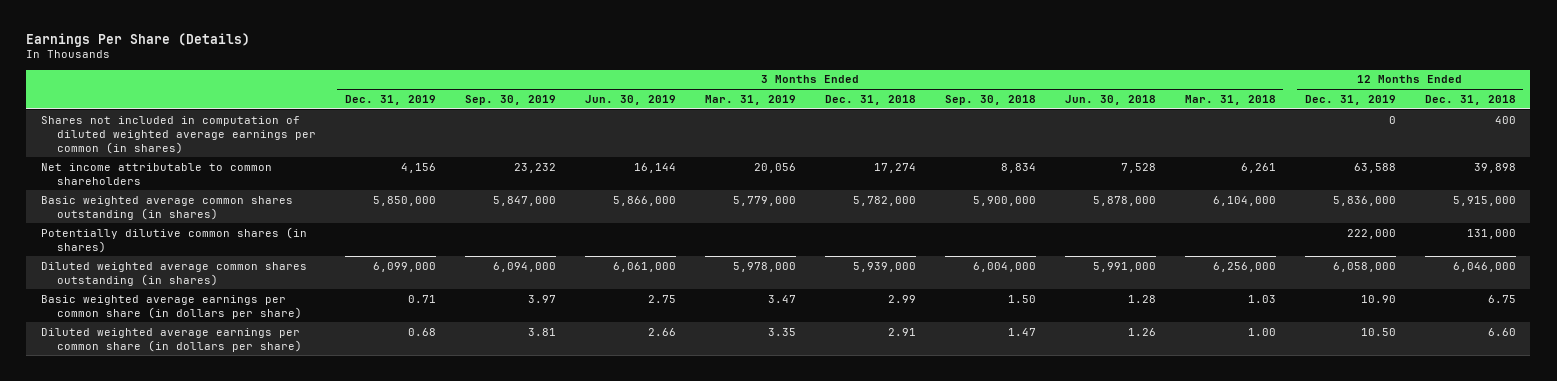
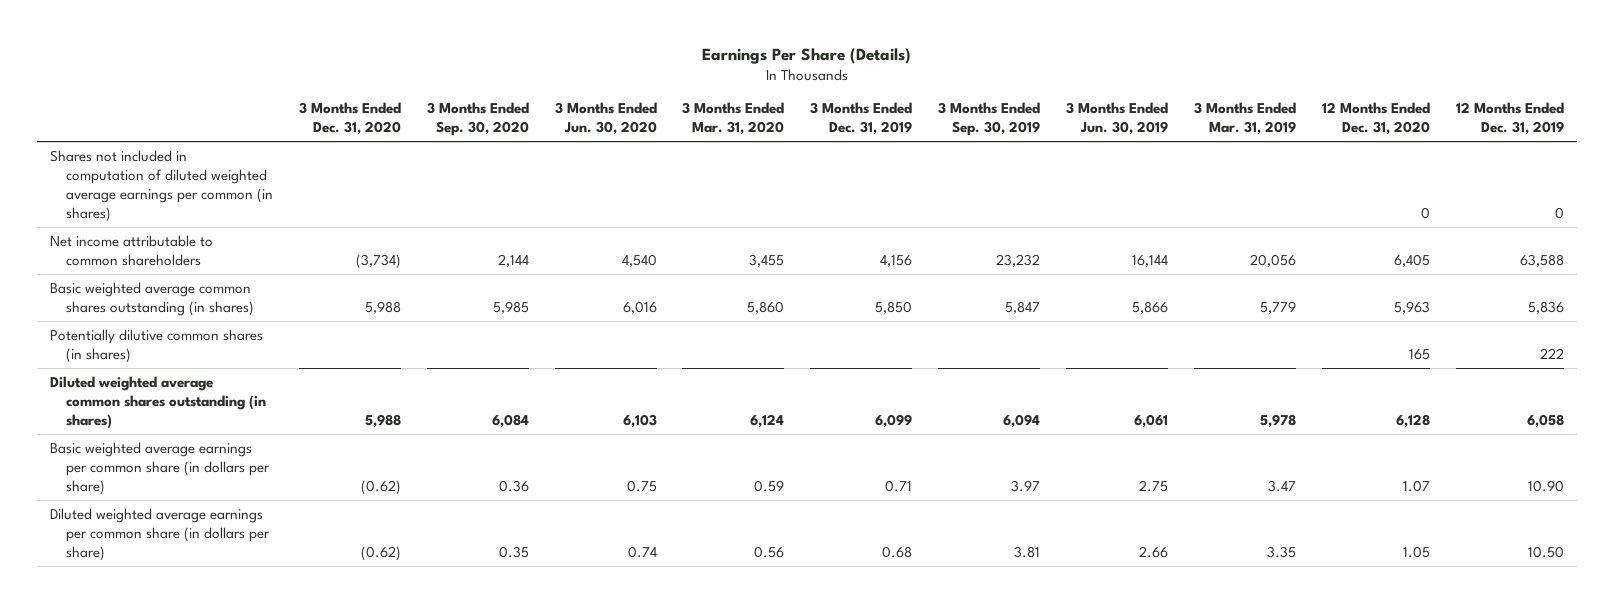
- | 3 Months Ended Dec. 31, 2019 | 3 Months Ended Sep. 30, 2019 | 3 Months Ended Jun. 30, 2019 | 3 Months Ended Mar. 31, 2019 | 3 Months Ended Dec. 31, 2018 | 3 Months Ended Sep. 30, 2018 | 3 Months Ended Jun. 30, 2018 | 3 Months Ended Mar. 31, 2018 | 12 Months Ended Dec. 31, 2019 | 12 Months Ended Dec. 31, 2018
+ | 3 Months Ended Dec. 31, 2020 | 3 Months Ended Sep. 30, 2020 | 3 Months Ended Jun. 30, 2020 | 3 Months Ended Mar. 31, 2020 | 3 Months Ended Dec. 31, 2019 | 3 Months Ended Sep. 30, 2019 | 3 Months Ended Jun. 30, 2019 | 3 Months Ended Mar. 31, 2019 | 12 Months Ended Dec. 31, 2020 | 12 Months Ended Dec. 31, 2019
- Basic weighted average common shares outstanding (in shares) | 5,850,000 | 5,847,000 | 5,866,000 | 5,779,000 | 5,782,000 | 5,900,000 | 5,878,000 | 6,104,000 | 5,836,000 | 5,915,000
- Potentially dilutive common shares (in shares) | | | | | | | | | 222,000 | 131,000
- Diluted weighted average common shares outstanding (in shares) | 6,099,000 | 6,094,000 | 6,061,000 | 5,978,000 | 5,939,000 | 6,004,000 | 5,991,000 | 6,256,000 | 6,058,000 | 6,046,000
+ Basic weighted average common shares outstanding (in shares) | 5,988 | 5,985 | 6,016 | 5,860 | 5,850 | 5,847 | 5,866 | 5,779 | 5,963 | 5,836
+ Potentially dilutive common shares (in shares) | | | | | | | | | 165 | 222
+ Diluted weighted average common shares outstanding (in shares) | 5,988 | 6,084 | 6,103 | 6,124 | 6,099 | 6,094 | 6,061 | 5,978 | 6,128 | 6,058

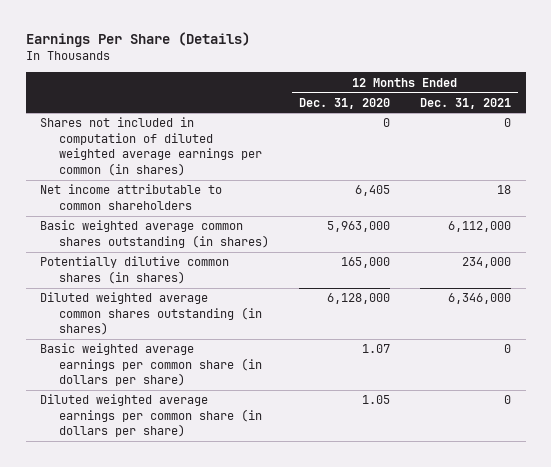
- | 3 Months Ended Dec. 31, 2020 | 3 Months Ended Sep. 30, 2020 | 3 Months Ended Jun. 30, 2020 | 3 Months Ended Mar. 31, 2020 | 3 Months Ended Dec. 31, 2019 | 3 Months Ended Sep. 30, 2019 | 3 Months Ended Jun. 30, 2019 | 3 Months Ended Mar. 31, 2019 | 12 Months Ended Dec. 31, 2020 | 12 Months Ended Dec. 31, 2019
+ | 12 Months Ended Dec. 31, 2020 | 12 Months Ended Dec. 31, 2021
- Basic weighted average common shares outstanding (in shares) | 5,988 | 5,985 | 6,016 | 5,860 | 5,850 | 5,847 | 5,866 | 5,779 | 5,963 | 5,836
- Potentially dilutive common shares (in shares) | | | | | | | | | 165 | 222
- Diluted weighted average common shares outstanding (in shares) | 5,988 | 6,084 | 6,103 | 6,124 | 6,099 | 6,094 | 6,061 | 5,978 | 6,128 | 6,058
+ Basic weighted average common shares outstanding (in shares) | 5,963,000 | 6,112,000
+ Potentially dilutive common shares (in shares) | 165,000 | 234,000
+ Diluted weighted average common shares outstanding (in shares) | 6,128,000 | 6,346,000

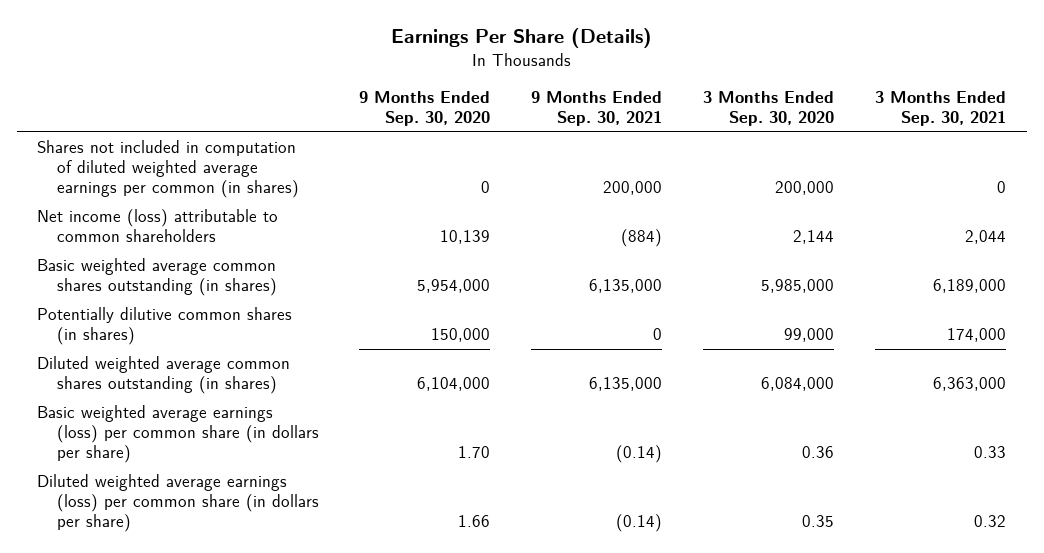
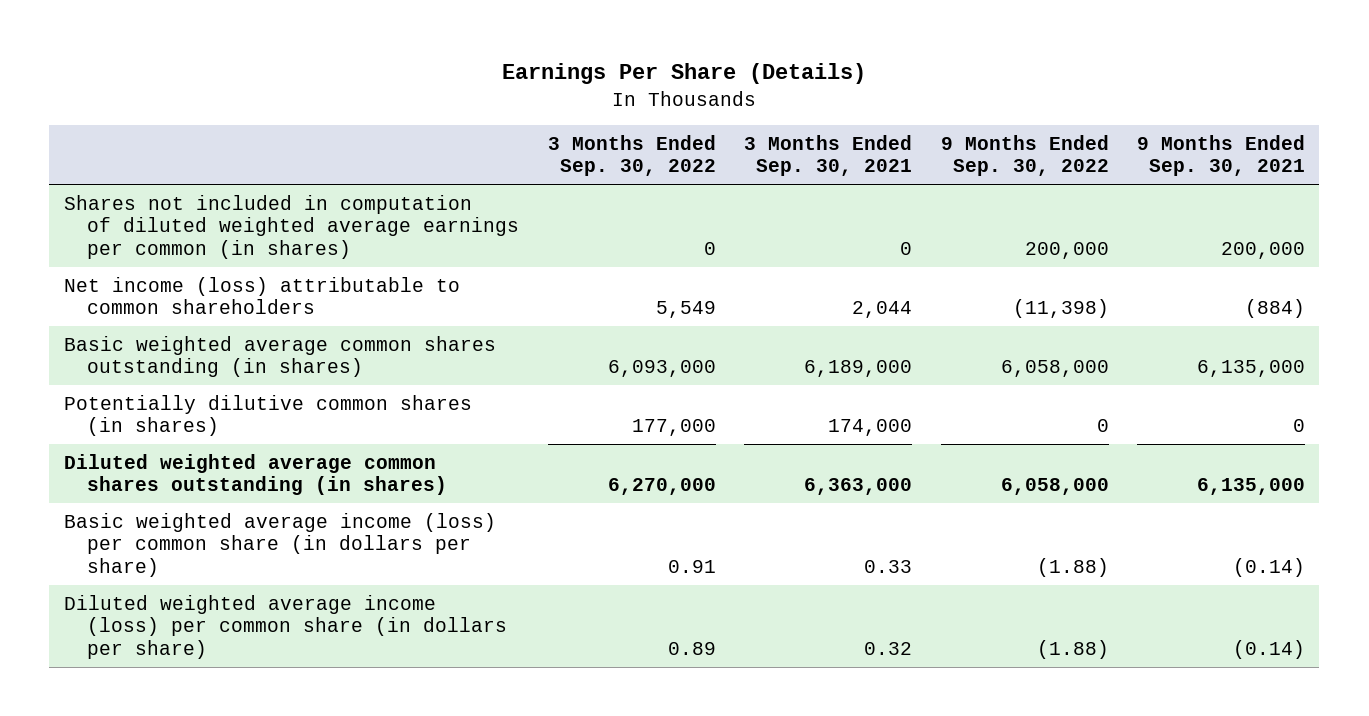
- | 9 Months Ended Sep. 30, 2020 | 9 Months Ended Sep. 30, 2021 | 3 Months Ended Sep. 30, 2020 | 3 Months Ended Sep. 30, 2021
+ | 3 Months Ended Sep. 30, 2022 | 3 Months Ended Sep. 30, 2021 | 9 Months Ended Sep. 30, 2022 | 9 Months Ended Sep. 30, 2021
- Basic weighted average earnings (loss) per common share (in dollars per share) | 1.70 | (0.14) | 0.36 | 0.33
- Diluted weighted average earnings (loss) per common share (in dollars per share) | 1.66 | (0.14) | 0.35 | 0.32
+ Basic weighted average income (loss) per common share (in dollars per share) | 0.91 | 0.33 | (1.88) | (0.14)
+ Diluted weighted average income (loss) per common share (in dollars per share) | 0.89 | 0.32 | (1.88) | (0.14)

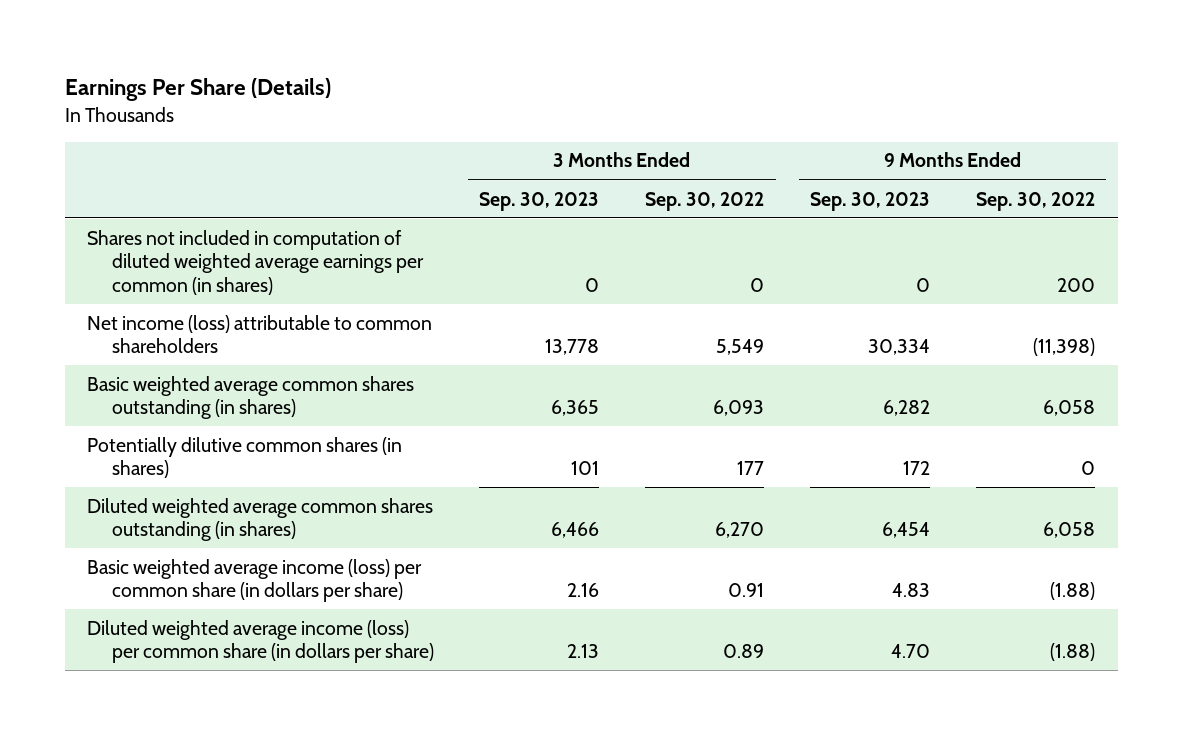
- | 3 Months Ended Sep. 30, 2022 | 3 Months Ended Sep. 30, 2021 | 9 Months Ended Sep. 30, 2022 | 9 Months Ended Sep. 30, 2021
+ | 3 Months Ended Sep. 30, 2023 | 3 Months Ended Sep. 30, 2022 | 9 Months Ended Sep. 30, 2023 | 9 Months Ended Sep. 30, 2022
- Shares not included in computation of diluted weighted average earnings per common (in shares) | 0 | 0 | 200,000 | 200,000
+ Shares not included in computation of diluted weighted average earnings per common (in shares) | 0 | 0 | 0 | 200
- Basic weighted average common shares outstanding (in shares) | 6,093,000 | 6,189,000 | 6,058,000 | 6,135,000
- Potentially dilutive common shares (in shares) | 177,000 | 174,000 | 0 | 0
- Diluted weighted average common shares outstanding (in shares) | 6,270,000 | 6,363,000 | 6,058,000 | 6,135,000
+ Basic weighted average common shares outstanding (in shares) | 6,365 | 6,093 | 6,282 | 6,058
+ Potentially dilutive common shares (in shares) | 101 | 177 | 172 | 0
+ Diluted weighted average common shares outstanding (in shares) | 6,466 | 6,270 | 6,454 | 6,058

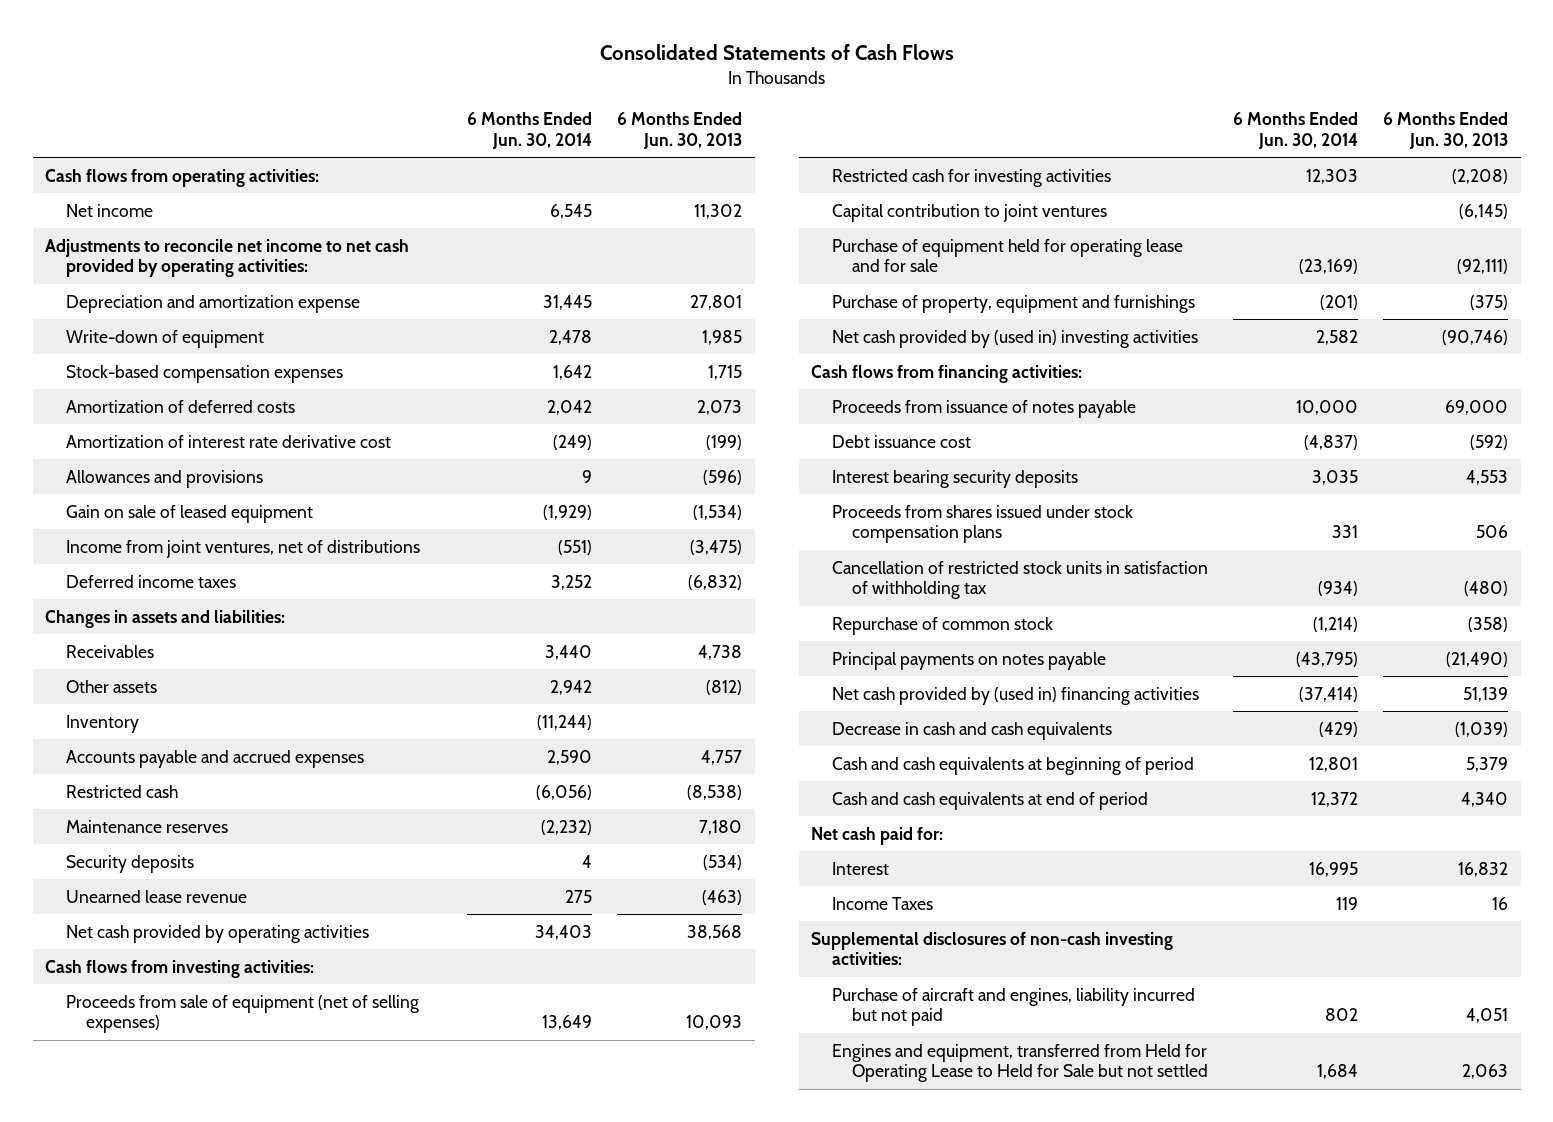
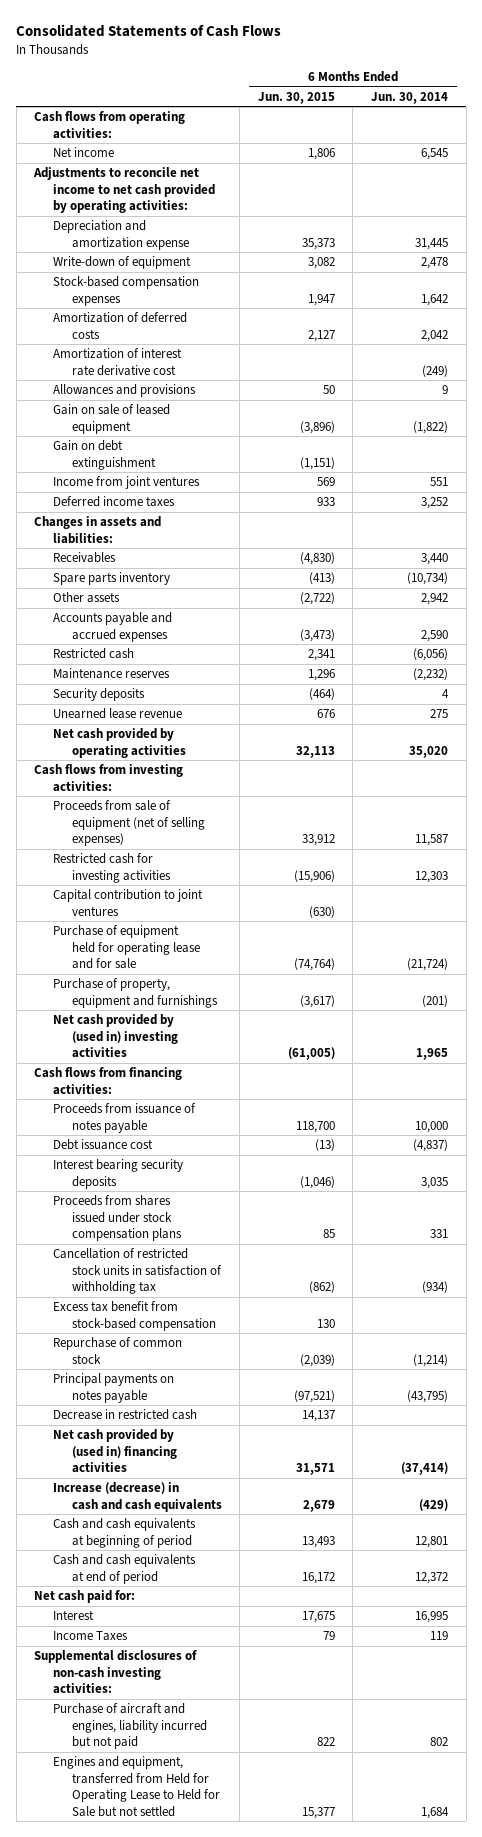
- | 6 Months Ended Jun. 30, 2014 | 6 Months Ended Jun. 30, 2013
+ | 6 Months Ended Jun. 30, 2015 | 6 Months Ended Jun. 30, 2014
- Gain on sale of leased equipment | (1,929) | (1,534)
- Income from joint ventures, net of distributions | (551) | (3,475)
+ Gain on sale of leased equipment | (3,896) | (1,822)
+ Gain on debt extinguishment | (1,151) |
+ Income from joint ventures | 569 | 551
+ Spare parts inventory | (413) | (10,734)
- Inventory | (11,244) |
- Net cash provided by operating activities | 34,403 | 38,568
+ Net cash provided by operating activities | 32,113 | 35,020
- Proceeds from sale of equipment (net of selling expenses) | 13,649 | 10,093
+ Proceeds from sale of equipment (net of selling expenses) | 33,912 | 11,587
- Purchase of equipment held for operating lease and for sale | (23,169) | (92,111)
+ Purchase of equipment held for operating lease and for sale | (74,764) | (21,724)
- Net cash provided by (used in) investing activities | 2,582 | (90,746)
+ Net cash provided by (used in) investing activities | (61,005) | 1,965
+ Excess tax benefit from stock-based compensation | 130 |
+ Decrease in restricted cash | 14,137 |
- Decrease in cash and cash equivalents | (429) | (1,039)
+ Increase (decrease) in cash and cash equivalents | 2,679 | (429)

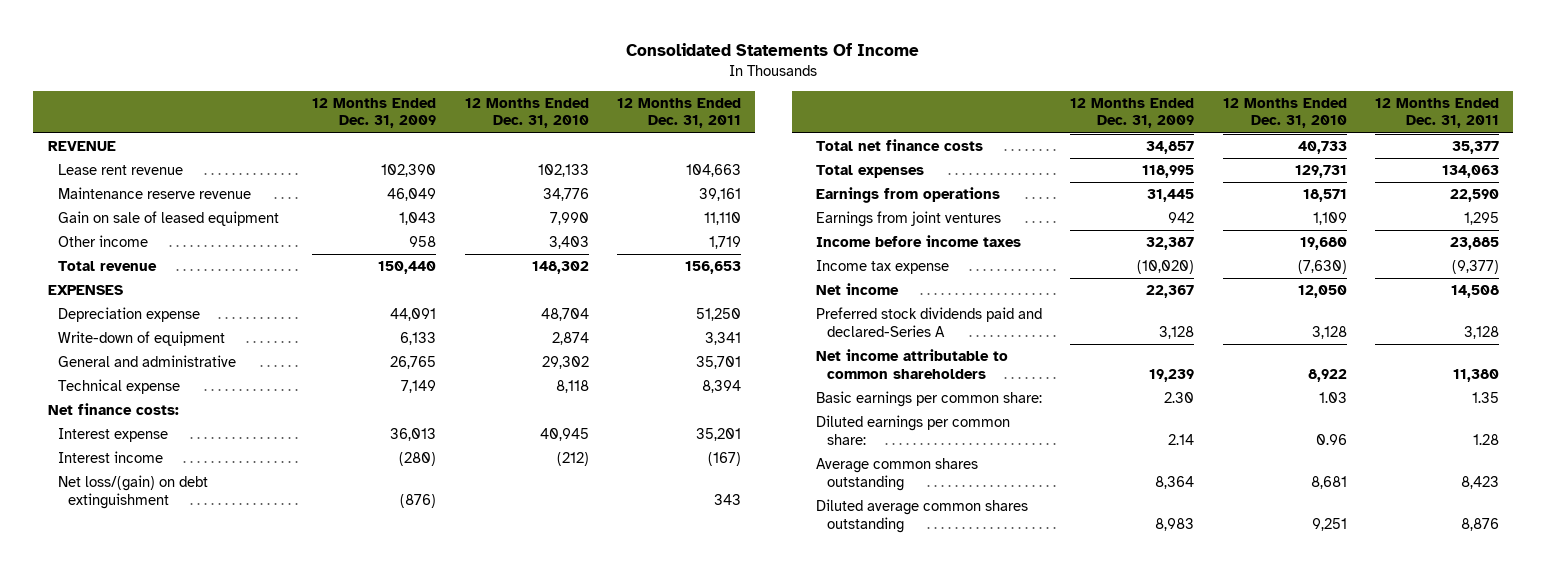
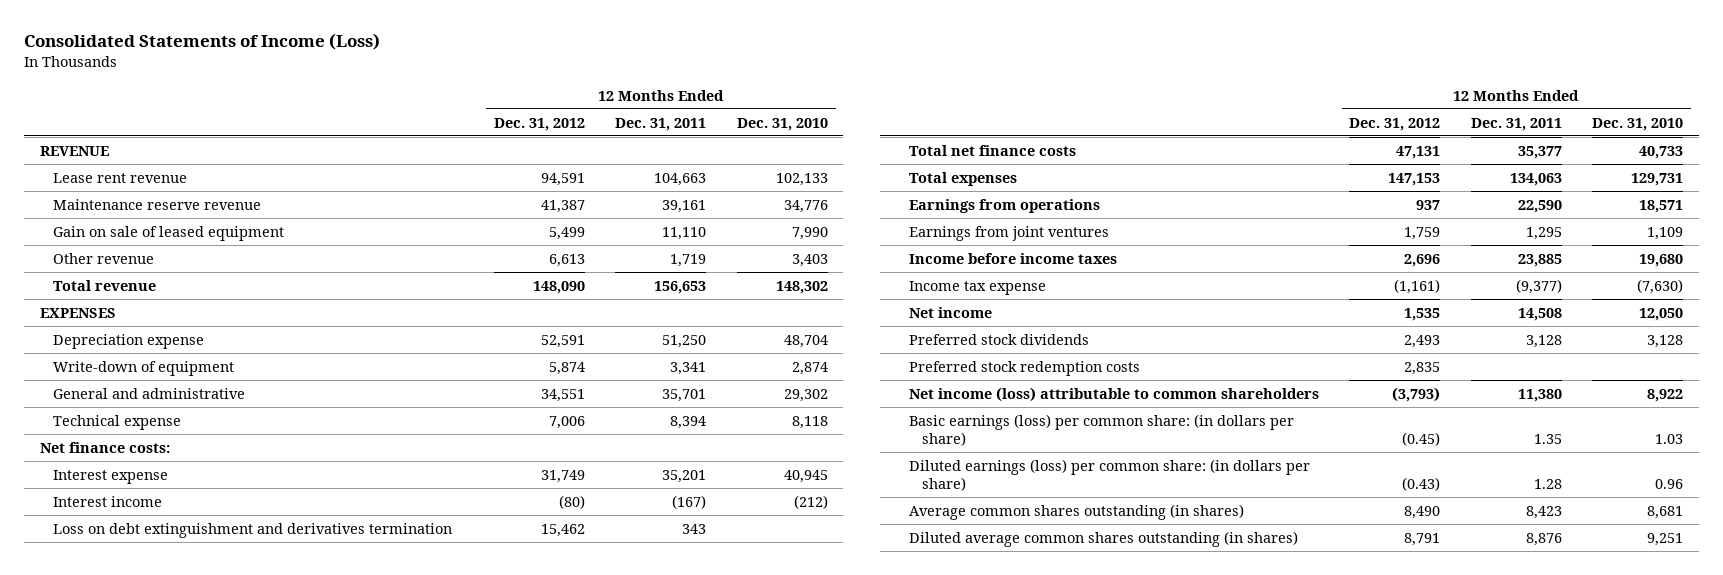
- Consolidated Statements Of Income
+ Consolidated Statements of Income (Loss)
- | 12 Months Ended Dec. 31, 2009 | 12 Months Ended Dec. 31, 2010 | 12 Months Ended Dec. 31, 2011
+ | 12 Months Ended Dec. 31, 2012 | 12 Months Ended Dec. 31, 2011 | 12 Months Ended Dec. 31, 2010
- Other income | 958 | 3,403 | 1,719
+ Other revenue | 6,613 | 1,719 | 3,403
- Net loss/(gain) on debt extinguishment | (876) | | 343
+ Loss on debt extinguishment and derivatives termination | 15,462 | 343 |
- Preferred stock dividends paid and declared-Series A | 3,128 | 3,128 | 3,128
- Net income attributable to common shareholders | 19,239 | 8,922 | 11,380
- Basic earnings per common share: | 2.30 | 1.03 | 1.35
- Diluted earnings per common share: | 2.14 | 0.96 | 1.28
- Average common shares outstanding | 8,364 | 8,681 | 8,423
- Diluted average common shares outstanding | 8,983 | 9,251 | 8,876
+ Preferred stock dividends | 2,493 | 3,128 | 3,128
+ Preferred stock redemption costs | 2,835 | |
+ Net income (loss) attributable to common shareholders | (3,793) | 11,380 | 8,922
+ Basic earnings (loss) per common share: (in dollars per share) | (0.45) | 1.35 | 1.03
+ Diluted earnings (loss) per common share: (in dollars per share) | (0.43) | 1.28 | 0.96
+ Average common shares outstanding (in shares) | 8,490 | 8,423 | 8,681
+ Diluted average common shares outstanding (in shares) | 8,791 | 8,876 | 9,251

